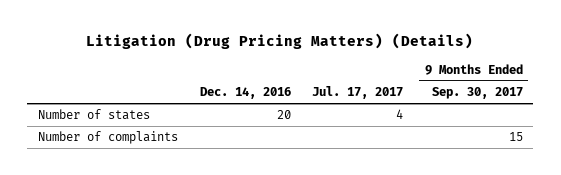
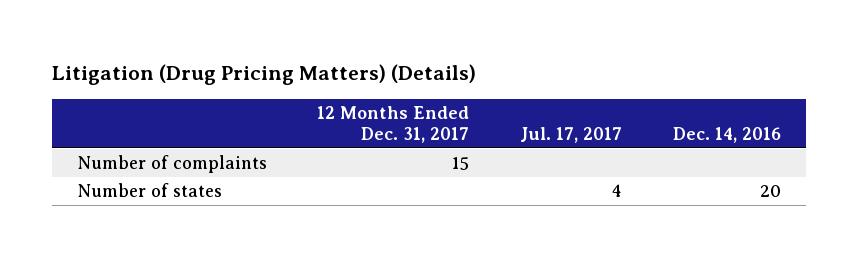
- | Dec. 14, 2016 | Jul. 17, 2017 | 9 Months Ended Sep. 30, 2017
+ | 12 Months Ended Dec. 31, 2017 | Jul. 17, 2017 | Dec. 14, 2016
moved down: Number of states | | 4 | 20

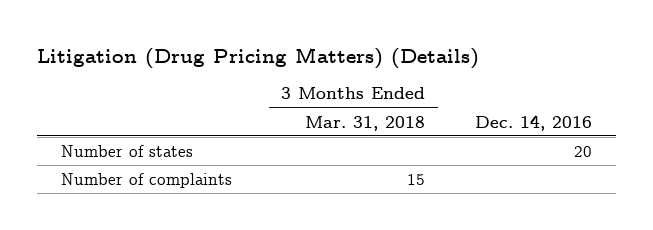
- | 12 Months Ended Dec. 31, 2017 | Jul. 17, 2017 | Dec. 14, 2016
+ | 3 Months Ended Mar. 31, 2018 | Dec. 14, 2016
moved down: Number of complaints | 15 |

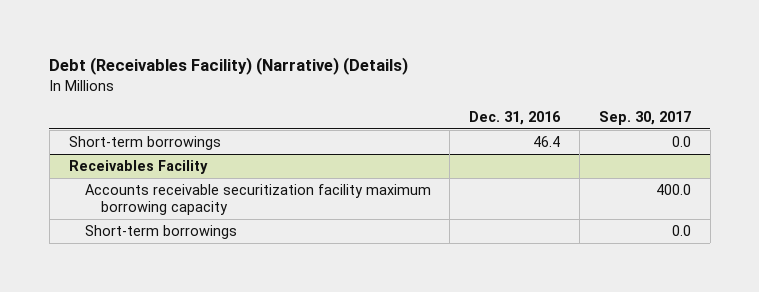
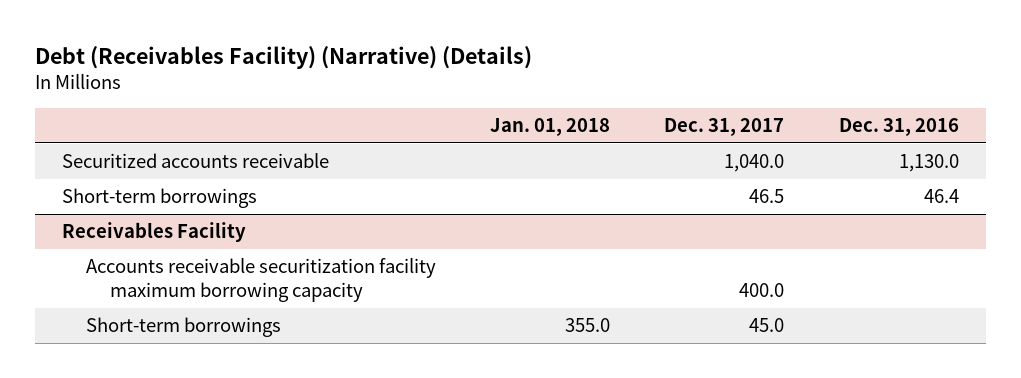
- | Dec. 31, 2016 | Sep. 30, 2017
+ | Jan. 01, 2018 | Dec. 31, 2017 | Dec. 31, 2016
+ Securitized accounts receivable | | 1,040.0 | 1,130.0

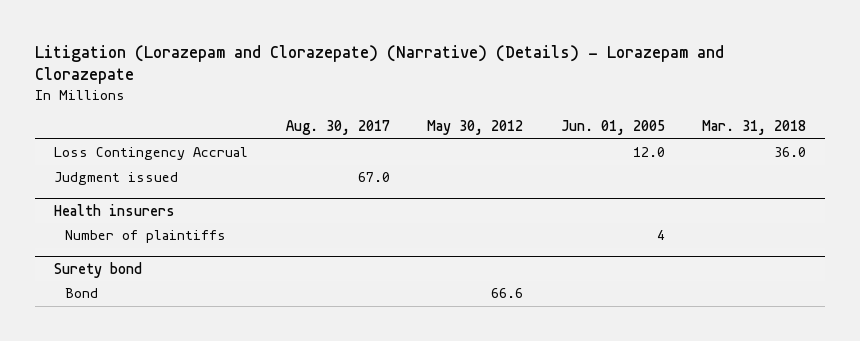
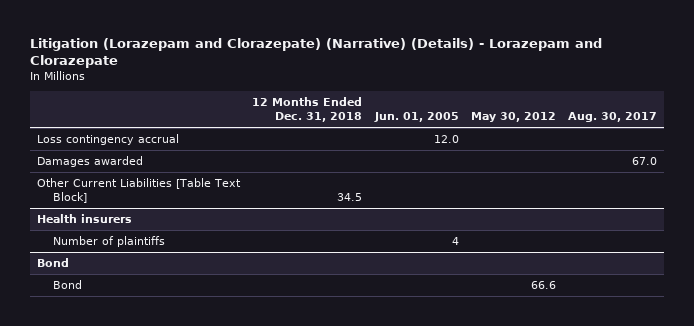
- | Aug. 30, 2017 | May 30, 2012 | Jun. 01, 2005 | Mar. 31, 2018
+ | 12 Months Ended Dec. 31, 2018 | Jun. 01, 2005 | May 30, 2012 | Aug. 30, 2017
- Loss Contingency Accrual | | | 12.0 | 36.0
- Judgment issued | 67.0 | | |
+ Loss contingency accrual | | 12.0 | |
+ Damages awarded | | | | 67.0
+ Other Current Liabilities [Table Text Block] | 34.5 | | |
- Surety bond
+ Bond

